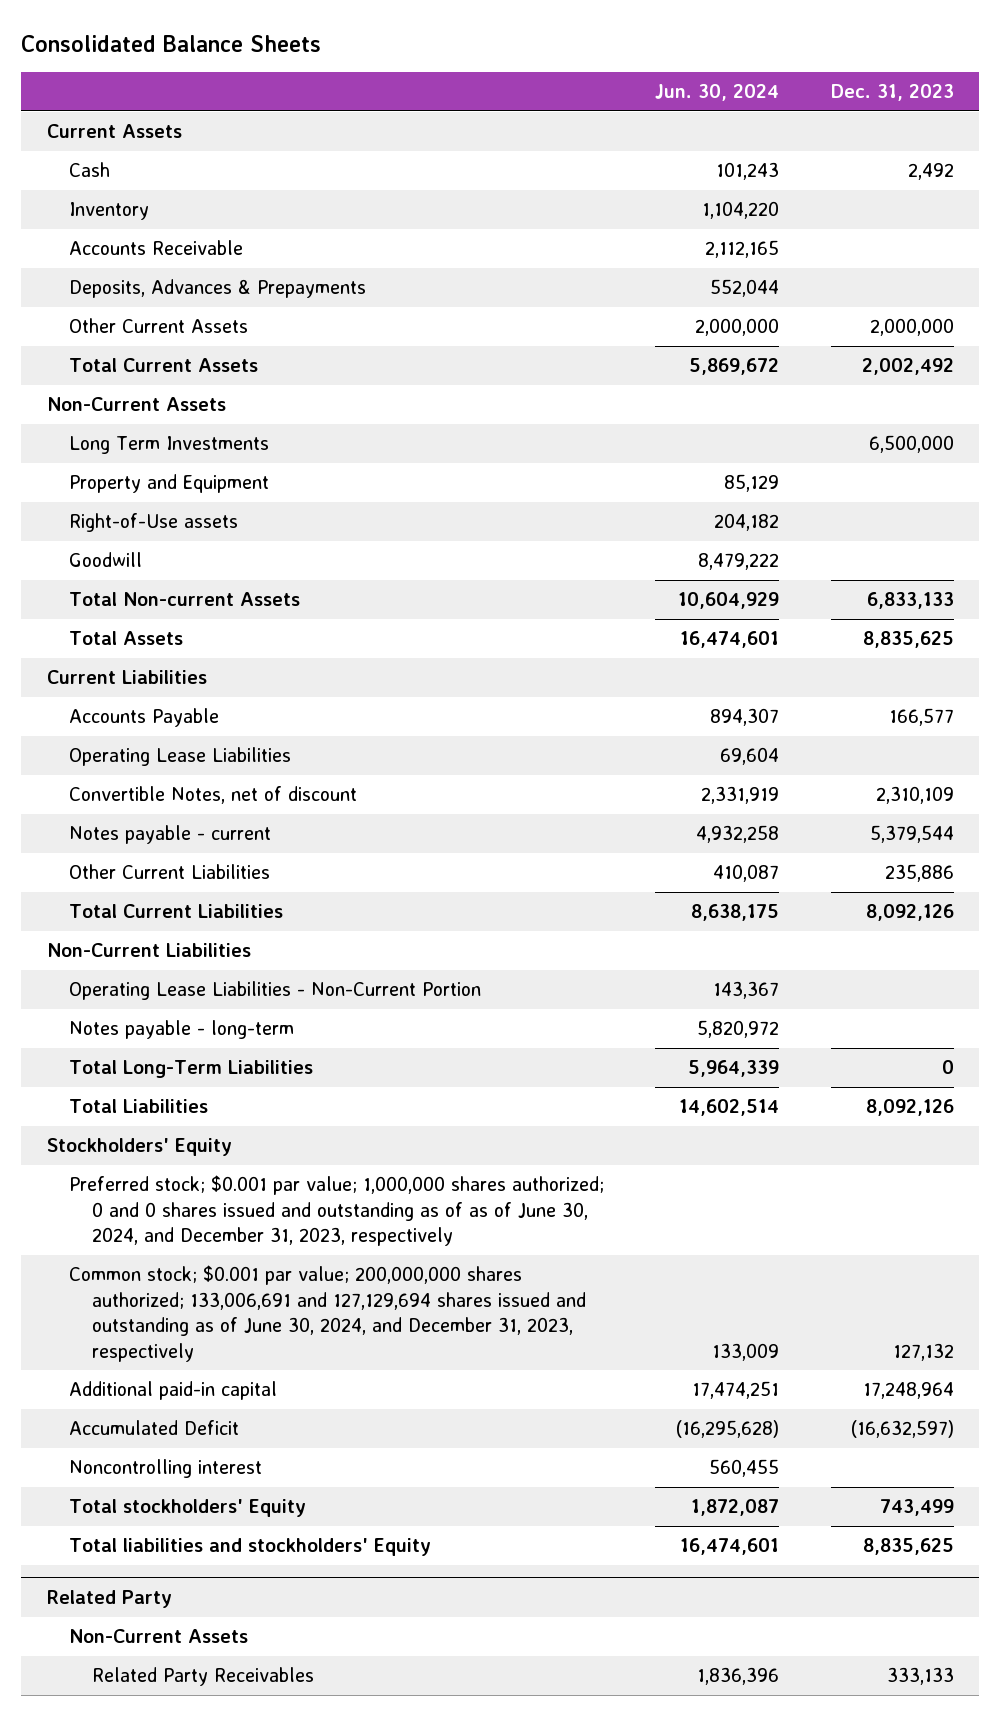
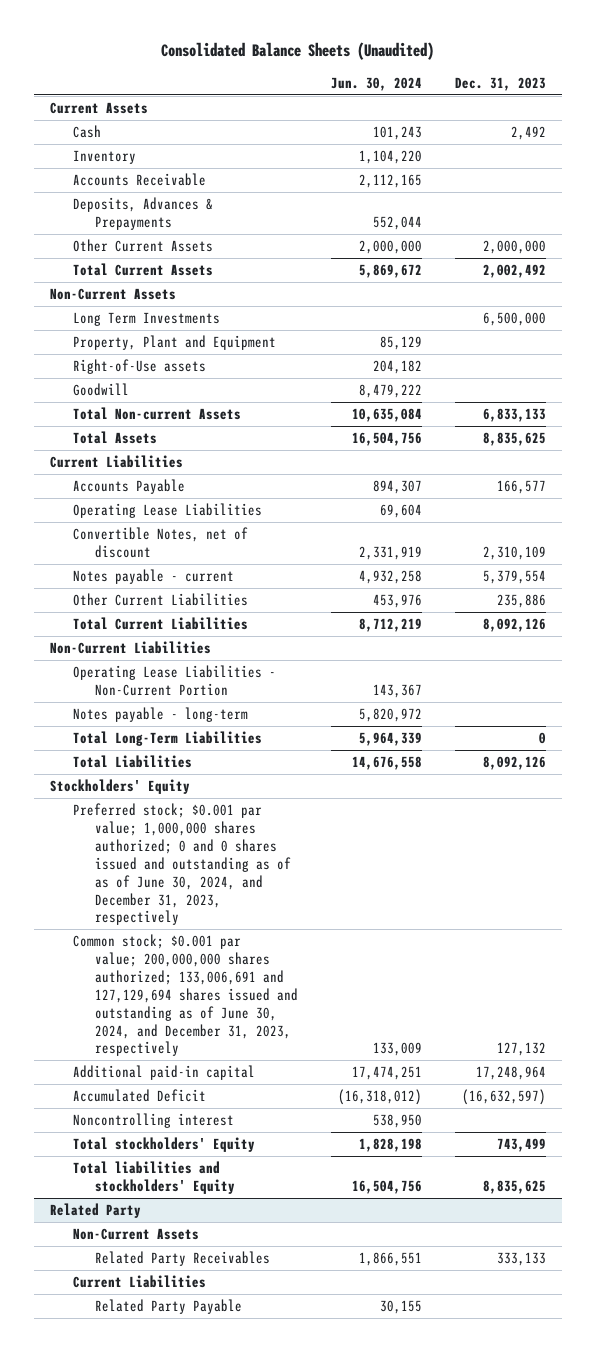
- Consolidated Balance Sheets
+ Consolidated Balance Sheets (Unaudited)
- Property and Equipment | 85,129 |
+ Property, Plant and Equipment | 85,129 |
- Total Non-current Assets | 10,604,929 | 6,833,133
- Total Assets | 16,474,601 | 8,835,625
+ Total Non-current Assets | 10,635,084 | 6,833,133
+ Total Assets | 16,504,756 | 8,835,625
- Notes payable - current | 4,932,258 | 5,379,544
- Other Current Liabilities | 410,087 | 235,886
- Total Current Liabilities | 8,638,175 | 8,092,126
+ Notes payable - current | 4,932,258 | 5,379,554
+ Other Current Liabilities | 453,976 | 235,886
+ Total Current Liabilities | 8,712,219 | 8,092,126
- Total Liabilities | 14,602,514 | 8,092,126
+ Total Liabilities | 14,676,558 | 8,092,126
- Accumulated Deficit | (16,295,628) | (16,632,597)
- Noncontrolling interest | 560,455 |
- Total stockholders' Equity | 1,872,087 | 743,499
- Total liabilities and stockholders' Equity | 16,474,601 | 8,835,625
+ Accumulated Deficit | (16,318,012) | (16,632,597)
+ Noncontrolling interest | 538,950 |
+ Total stockholders' Equity | 1,828,198 | 743,499
+ Total liabilities and stockholders' Equity | 16,504,756 | 8,835,625
@ Related Party
- Related Party Receivables | 1,836,396 | 333,133
+ Related Party Receivables | 1,866,551 | 333,133
+ Current Liabilities
+ Related Party Payable | 30,155 |

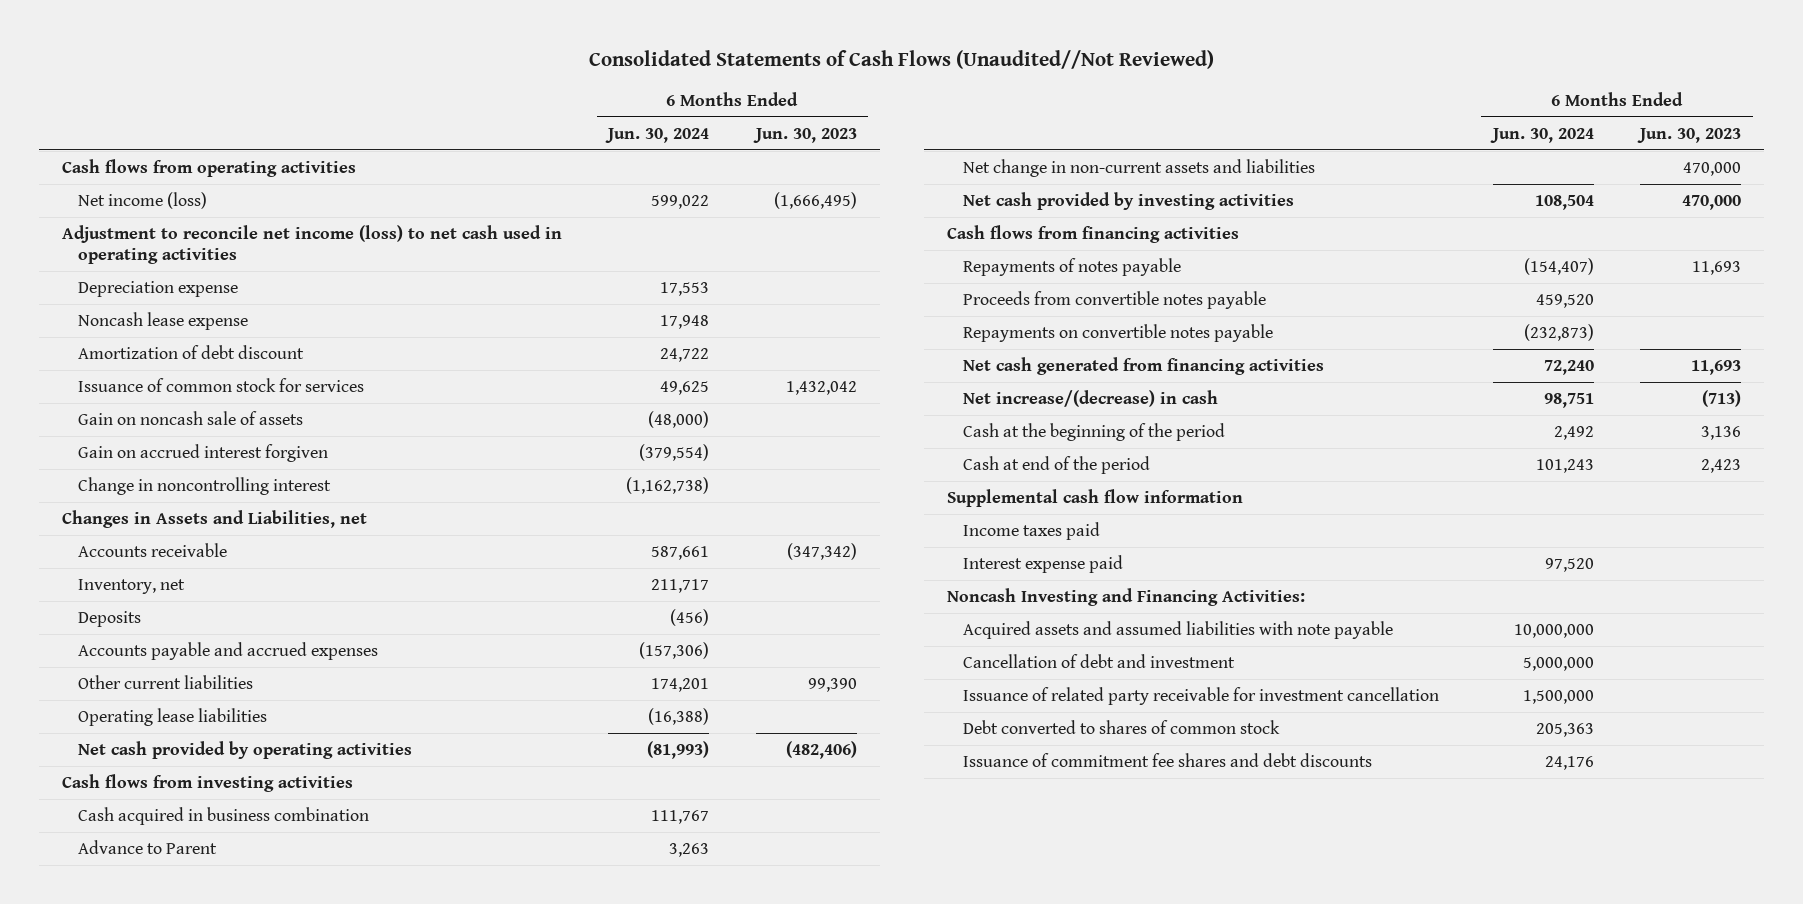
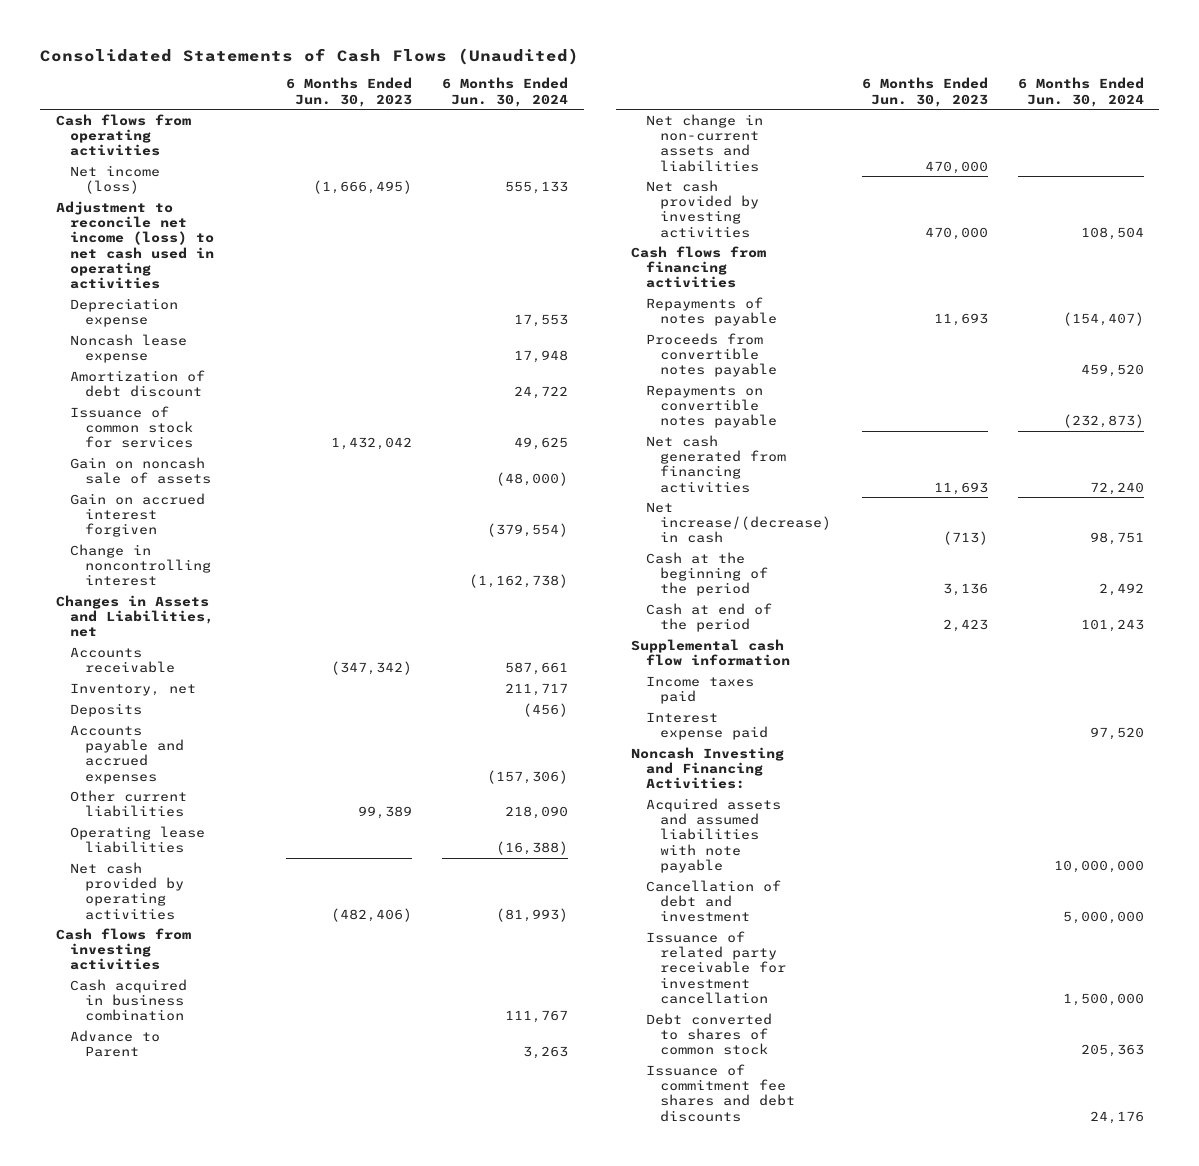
- Consolidated Statements of Cash Flows (Unaudited//Not Reviewed)
+ Consolidated Statements of Cash Flows (Unaudited)
- | 6 Months Ended Jun. 30, 2024 | 6 Months Ended Jun. 30, 2023
+ | 6 Months Ended Jun. 30, 2023 | 6 Months Ended Jun. 30, 2024
- Net income (loss) | 599,022 | (1,666,495)
+ Net income (loss) | (1,666,495) | 555,133
- Other current liabilities | 174,201 | 99,390
+ Other current liabilities | 99,389 | 218,090

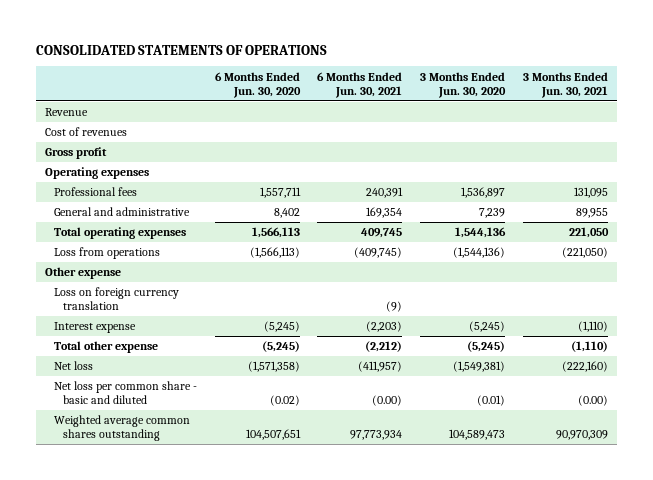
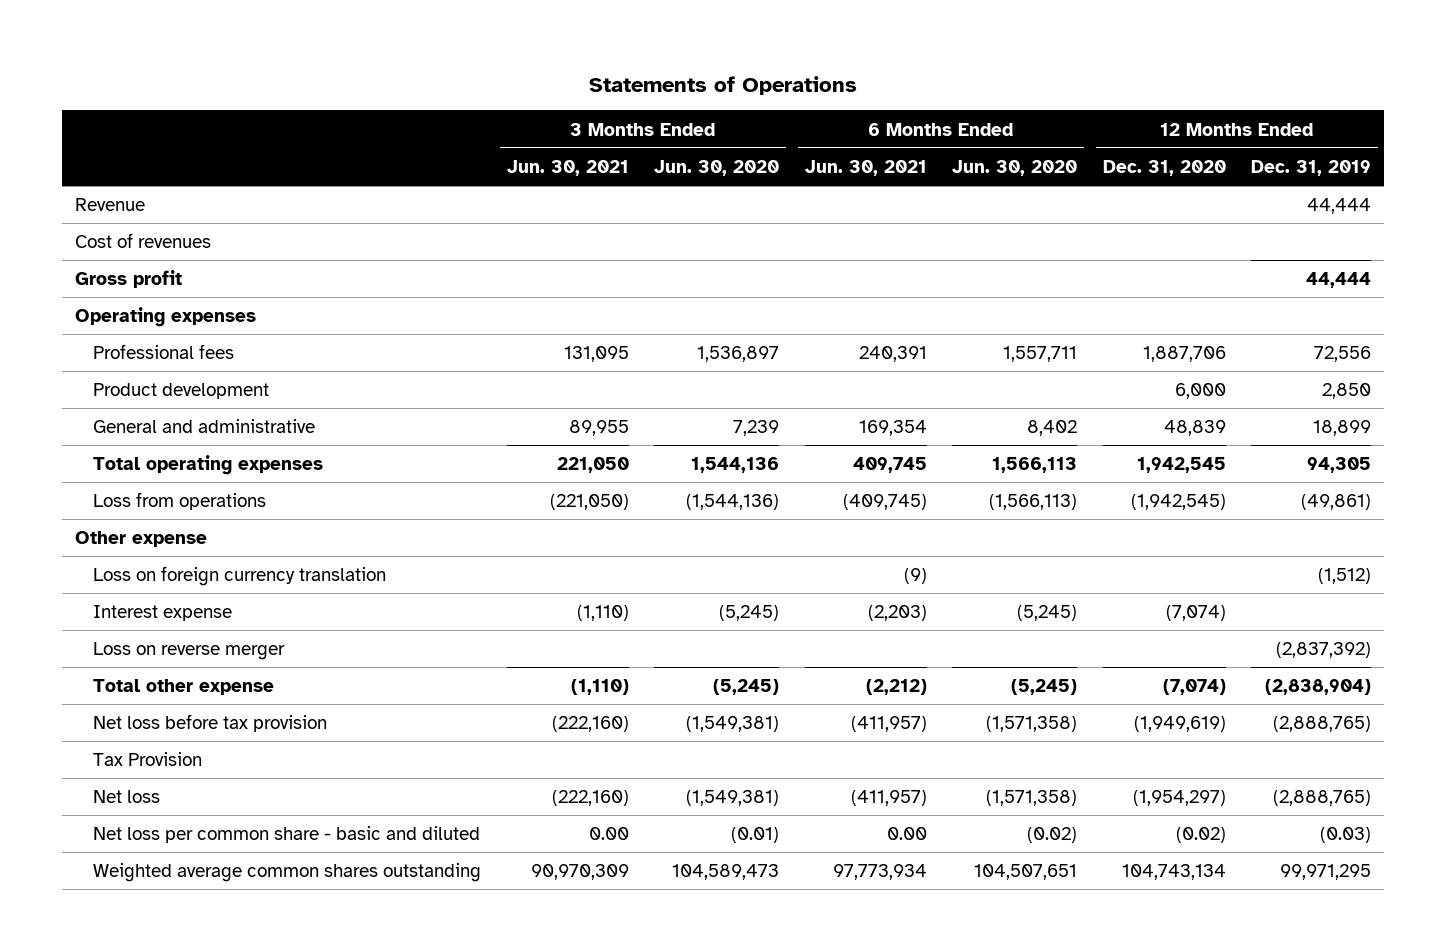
- CONSOLIDATED STATEMENTS OF OPERATIONS
+ Statements of Operations
- | 6 Months Ended Jun. 30, 2020 | 6 Months Ended Jun. 30, 2021 | 3 Months Ended Jun. 30, 2020 | 3 Months Ended Jun. 30, 2021
+ | 3 Months Ended Jun. 30, 2021 | 3 Months Ended Jun. 30, 2020 | 6 Months Ended Jun. 30, 2021 | 6 Months Ended Jun. 30, 2020 | 12 Months Ended Dec. 31, 2020 | 12 Months Ended Dec. 31, 2019
+ Product development | | | | | 6,000 | 2,850
+ Loss on reverse merger | | | | | | (2,837,392)
+ Net loss before tax provision | (222,160) | (1,549,381) | (411,957) | (1,571,358) | (1,949,619) | (2,888,765)
+ Tax Provision
- Net loss per common share - basic and diluted | (0.02) | (0.00) | (0.01) | (0.00)
+ Net loss per common share - basic and diluted | 0.00 | (0.01) | 0.00 | (0.02) | (0.02) | (0.03)

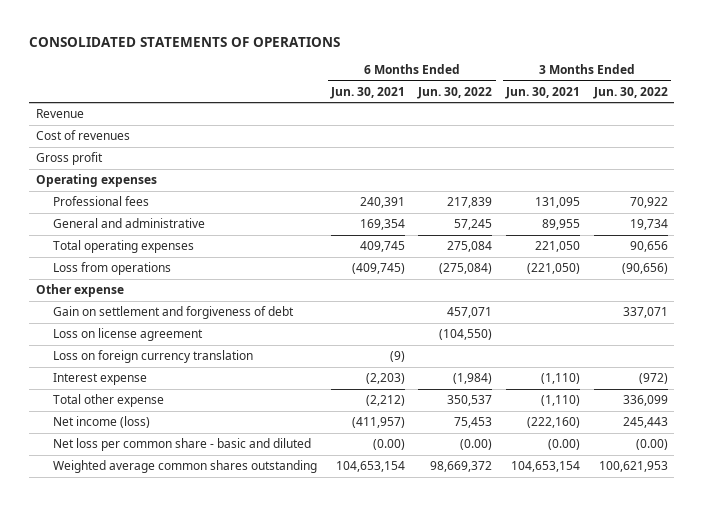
- Statements of Operations
+ CONSOLIDATED STATEMENTS OF OPERATIONS
- | 3 Months Ended Jun. 30, 2021 | 3 Months Ended Jun. 30, 2020 | 6 Months Ended Jun. 30, 2021 | 6 Months Ended Jun. 30, 2020 | 12 Months Ended Dec. 31, 2020 | 12 Months Ended Dec. 31, 2019
+ | 6 Months Ended Jun. 30, 2021 | 6 Months Ended Jun. 30, 2022 | 3 Months Ended Jun. 30, 2021 | 3 Months Ended Jun. 30, 2022
- Product development | | | | | 6,000 | 2,850
+ Gain on settlement and forgiveness of debt | | 457,071 | | 337,071
+ Loss on license agreement | | (104,550) | |
- Loss on reverse merger | | | | | | (2,837,392)
- Net loss before tax provision | (222,160) | (1,549,381) | (411,957) | (1,571,358) | (1,949,619) | (2,888,765)
- Tax Provision
- Net loss | (222,160) | (1,549,381) | (411,957) | (1,571,358) | (1,954,297) | (2,888,765)
- Net loss per common share - basic and diluted | 0.00 | (0.01) | 0.00 | (0.02) | (0.02) | (0.03)
- Weighted average common shares outstanding | 90,970,309 | 104,589,473 | 97,773,934 | 104,507,651 | 104,743,134 | 99,971,295
+ Net income (loss) | (411,957) | 75,453 | (222,160) | 245,443
+ Net loss per common share - basic and diluted | (0.00) | (0.00) | (0.00) | (0.00)
+ Weighted average common shares outstanding | 104,653,154 | 98,669,372 | 104,653,154 | 100,621,953

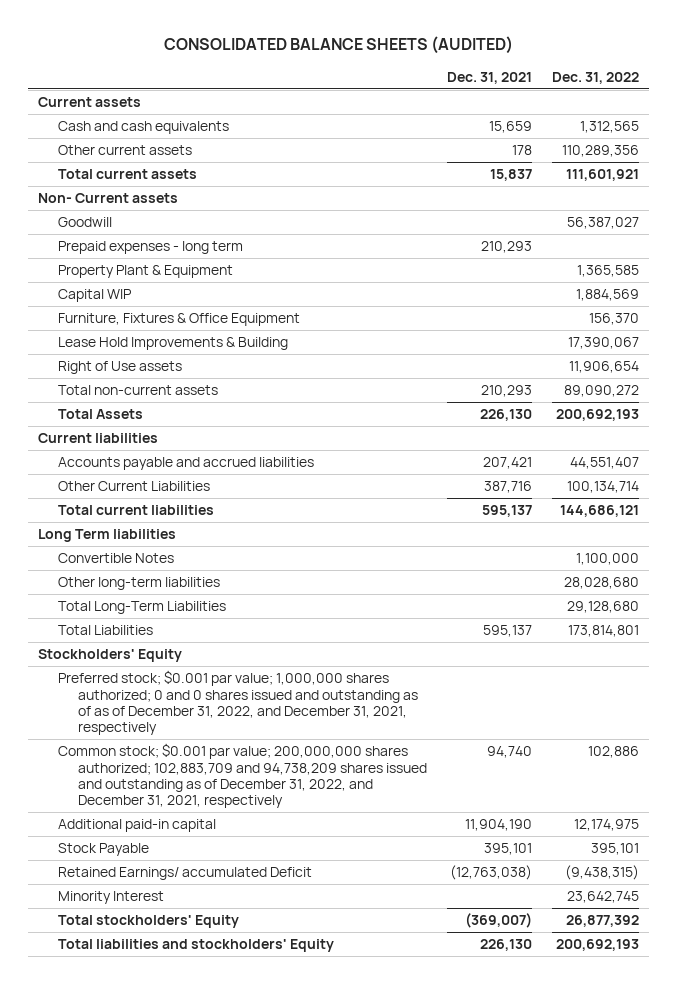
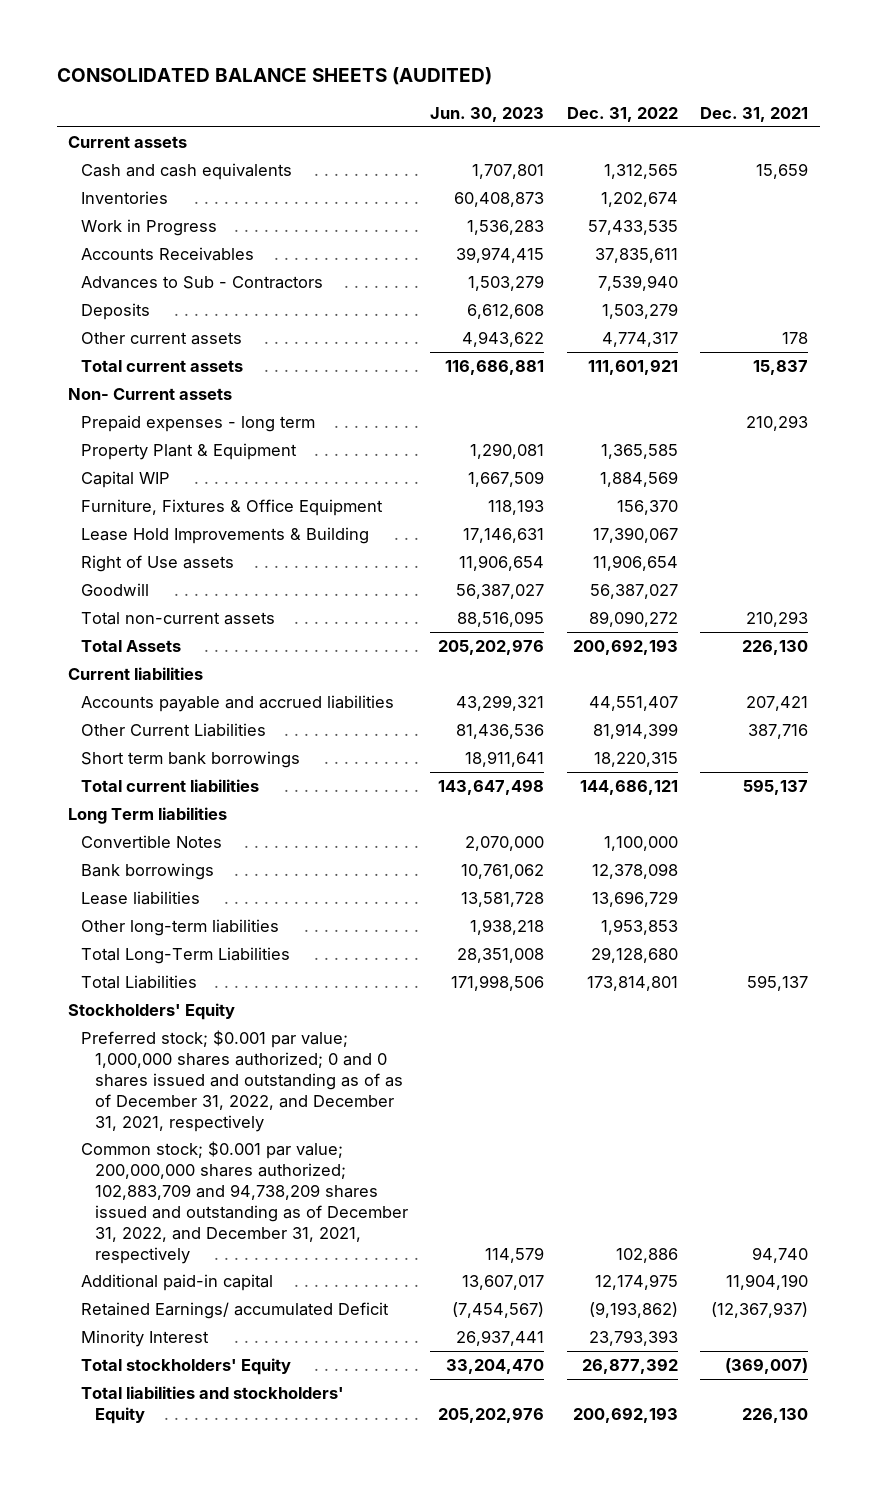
- | Dec. 31, 2021 | Dec. 31, 2022
+ | Jun. 30, 2023 | Dec. 31, 2022 | Dec. 31, 2021
- Other current assets | 178 | 110,289,356
+ Inventories | 60,408,873 | 1,202,674 |
+ Work in Progress | 1,536,283 | 57,433,535 |
+ Accounts Receivables | 39,974,415 | 37,835,611 |
+ Advances to Sub - Contractors | 1,503,279 | 7,539,940 |
+ Deposits | 6,612,608 | 1,503,279 |
+ Other current assets | 4,943,622 | 4,774,317 | 178
moved down: Goodwill | 56,387,027 | 56,387,027 |
- Other Current Liabilities | 387,716 | 100,134,714
+ Other Current Liabilities | 81,436,536 | 81,914,399 | 387,716
+ Short term bank borrowings | 18,911,641 | 18,220,315 |
- Other long-term liabilities | | 28,028,680
+ Bank borrowings | 10,761,062 | 12,378,098 |
+ Lease liabilities | 13,581,728 | 13,696,729 |
+ Other long-term liabilities | 1,938,218 | 1,953,853 |
- Stock Payable | 395,101 | 395,101
- Retained Earnings/ accumulated Deficit | (12,763,038) | (9,438,315)
- Minority Interest | | 23,642,745
+ Retained Earnings/ accumulated Deficit | (7,454,567) | (9,193,862) | (12,367,937)
+ Minority Interest | 26,937,441 | 23,793,393 |

